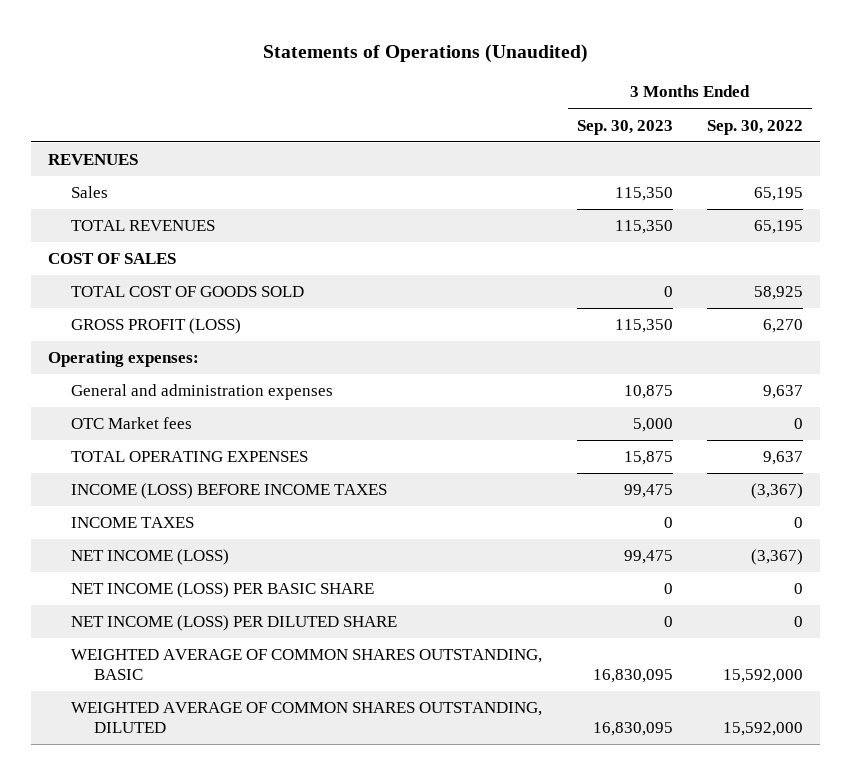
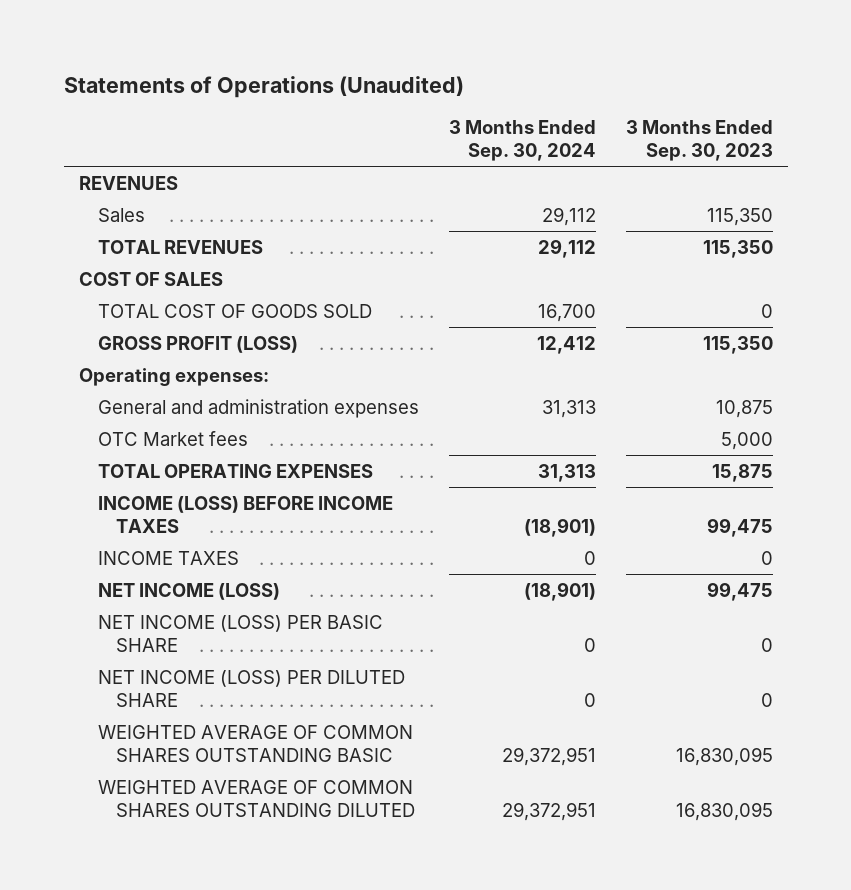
- | 3 Months Ended Sep. 30, 2023 | 3 Months Ended Sep. 30, 2022
+ | 3 Months Ended Sep. 30, 2024 | 3 Months Ended Sep. 30, 2023
- WEIGHTED AVERAGE OF COMMON SHARES OUTSTANDING, BASIC | 16,830,095 | 15,592,000
- WEIGHTED AVERAGE OF COMMON SHARES OUTSTANDING, DILUTED | 16,830,095 | 15,592,000
+ WEIGHTED AVERAGE OF COMMON SHARES OUTSTANDING BASIC | 29,372,951 | 16,830,095
+ WEIGHTED AVERAGE OF COMMON SHARES OUTSTANDING DILUTED | 29,372,951 | 16,830,095

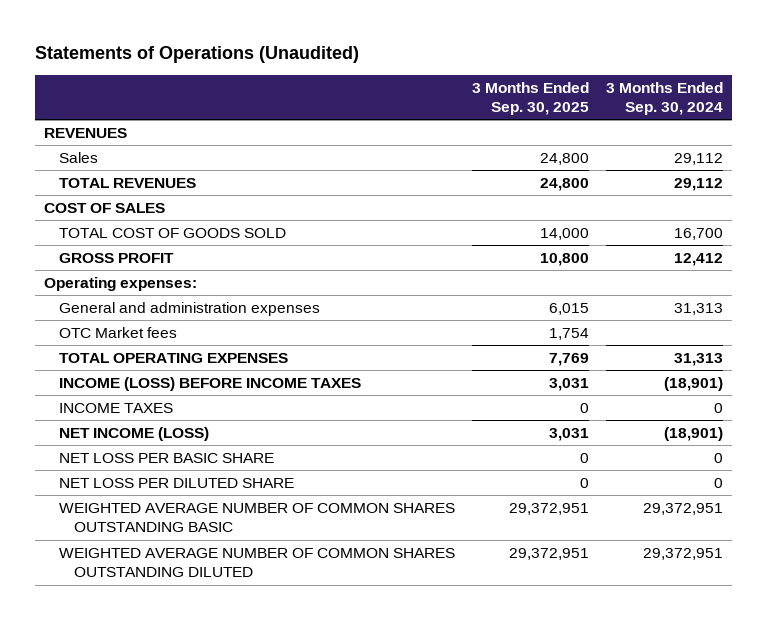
- | 3 Months Ended Sep. 30, 2024 | 3 Months Ended Sep. 30, 2023
+ | 3 Months Ended Sep. 30, 2025 | 3 Months Ended Sep. 30, 2024
- GROSS PROFIT (LOSS) | 12,412 | 115,350
+ GROSS PROFIT | 10,800 | 12,412
- NET INCOME (LOSS) PER BASIC SHARE | 0 | 0
- NET INCOME (LOSS) PER DILUTED SHARE | 0 | 0
- WEIGHTED AVERAGE OF COMMON SHARES OUTSTANDING BASIC | 29,372,951 | 16,830,095
- WEIGHTED AVERAGE OF COMMON SHARES OUTSTANDING DILUTED | 29,372,951 | 16,830,095
+ NET LOSS PER BASIC SHARE | 0 | 0
+ NET LOSS PER DILUTED SHARE | 0 | 0
+ WEIGHTED AVERAGE NUMBER OF COMMON SHARES OUTSTANDING BASIC | 29,372,951 | 29,372,951
+ WEIGHTED AVERAGE NUMBER OF COMMON SHARES OUTSTANDING DILUTED | 29,372,951 | 29,372,951

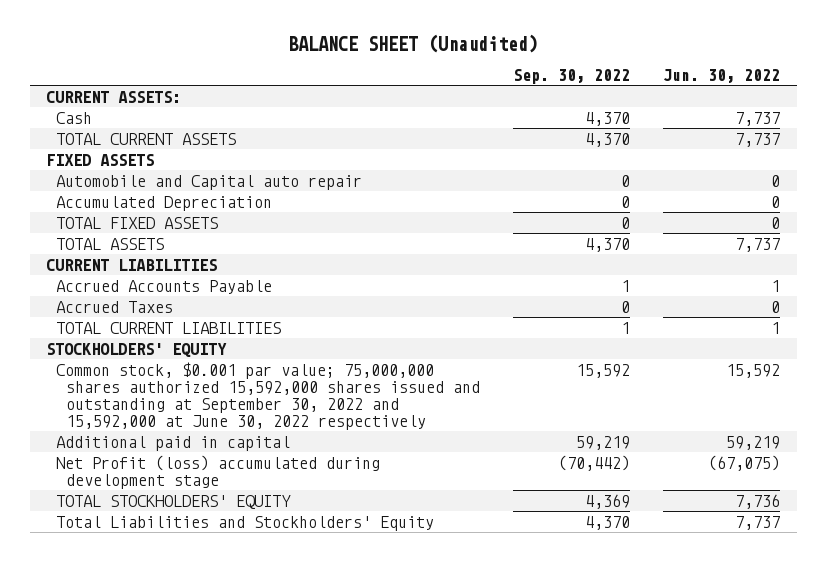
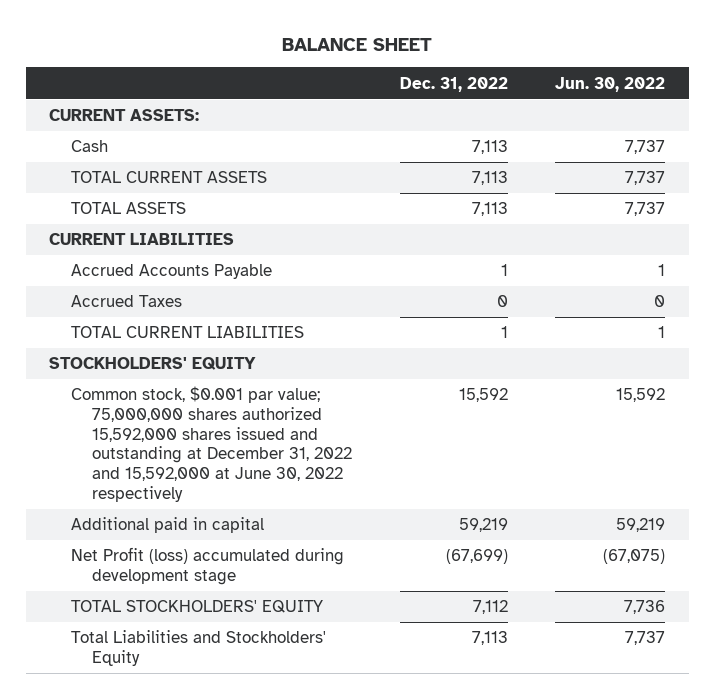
- BALANCE SHEET (Unaudited)
+ BALANCE SHEET
- | Sep. 30, 2022 | Jun. 30, 2022
+ | Dec. 31, 2022 | Jun. 30, 2022
- FIXED ASSETS
- Automobile and Capital auto repair | 0 | 0
- Accumulated Depreciation | 0 | 0
- TOTAL FIXED ASSETS | 0 | 0
- Common stock, $0.001 par value; 75,000,000 shares authorized 15,592,000 shares issued and outstanding at September 30, 2022 and 15,592,000 at June 30, 2022 respectively | 15,592 | 15,592
+ Common stock, $0.001 par value; 75,000,000 shares authorized 15,592,000 shares issued and outstanding at December 31, 2022 and 15,592,000 at June 30, 2022 respectively | 15,592 | 15,592

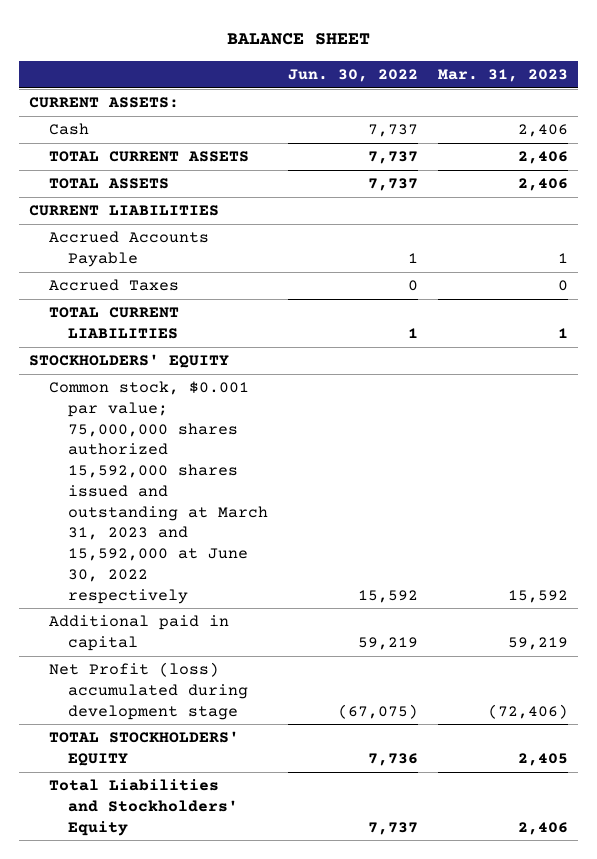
- | Dec. 31, 2022 | Jun. 30, 2022
+ | Jun. 30, 2022 | Mar. 31, 2023
- Common stock, $0.001 par value; 75,000,000 shares authorized 15,592,000 shares issued and outstanding at December 31, 2022 and 15,592,000 at June 30, 2022 respectively | 15,592 | 15,592
+ Common stock, $0.001 par value; 75,000,000 shares authorized 15,592,000 shares issued and outstanding at March 31, 2023 and 15,592,000 at June 30, 2022 respectively | 15,592 | 15,592

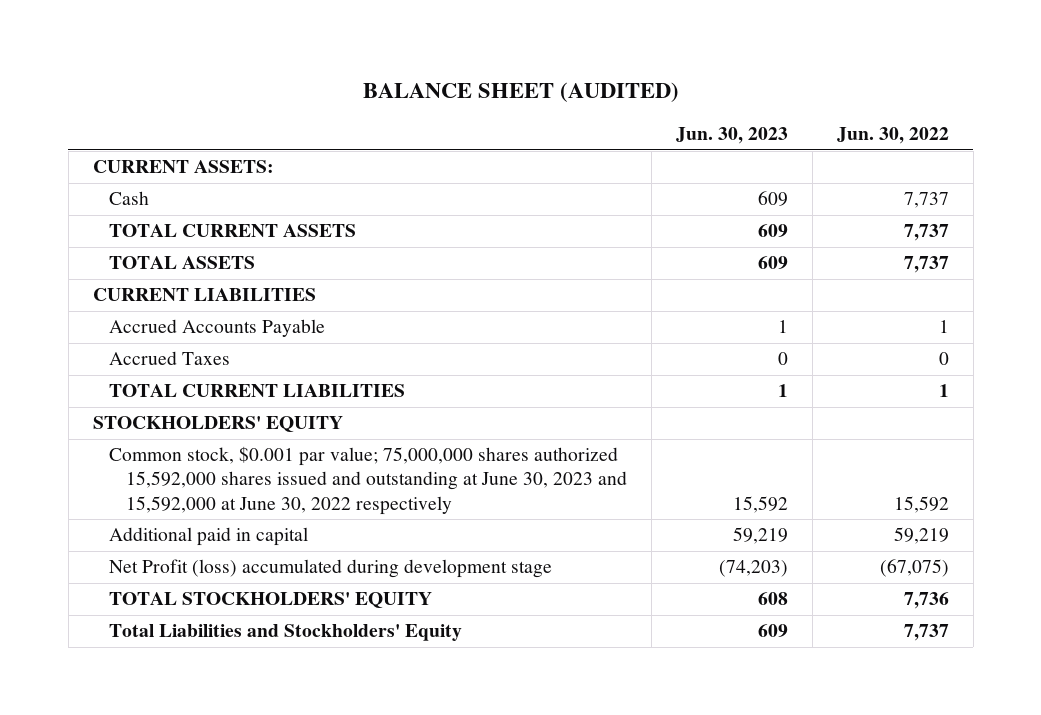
- BALANCE SHEET
+ BALANCE SHEET (AUDITED)
- | Jun. 30, 2022 | Mar. 31, 2023
+ | Jun. 30, 2023 | Jun. 30, 2022
- Common stock, $0.001 par value; 75,000,000 shares authorized 15,592,000 shares issued and outstanding at March 31, 2023 and 15,592,000 at June 30, 2022 respectively | 15,592 | 15,592
+ Common stock, $0.001 par value; 75,000,000 shares authorized 15,592,000 shares issued and outstanding at June 30, 2023 and 15,592,000 at June 30, 2022 respectively | 15,592 | 15,592

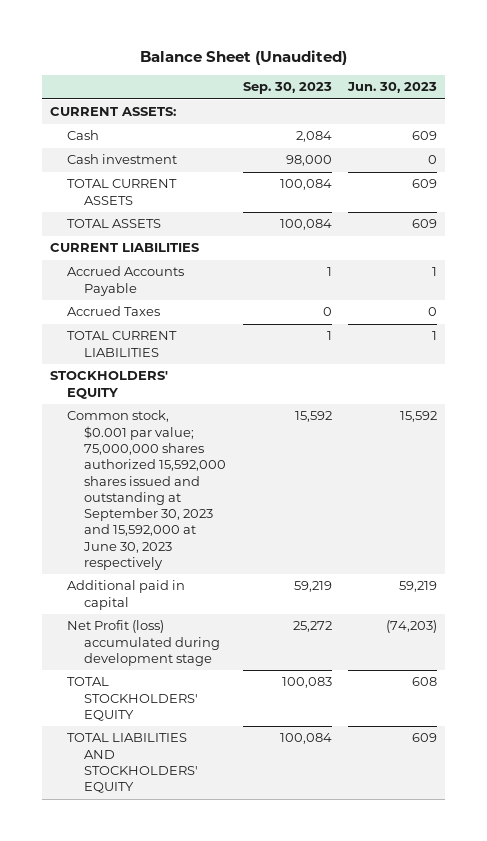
- BALANCE SHEET (AUDITED)
+ Balance Sheet (Unaudited)
- | Jun. 30, 2023 | Jun. 30, 2022
+ | Sep. 30, 2023 | Jun. 30, 2023
+ Cash investment | 98,000 | 0
- Common stock, $0.001 par value; 75,000,000 shares authorized 15,592,000 shares issued and outstanding at June 30, 2023 and 15,592,000 at June 30, 2022 respectively | 15,592 | 15,592
+ Common stock, $0.001 par value; 75,000,000 shares authorized 15,592,000 shares issued and outstanding at September 30, 2023 and 15,592,000 at June 30, 2023 respectively | 15,592 | 15,592
- Total Liabilities and Stockholders' Equity | 609 | 7,737
+ TOTAL LIABILITIES AND STOCKHOLDERS' EQUITY | 100,084 | 609

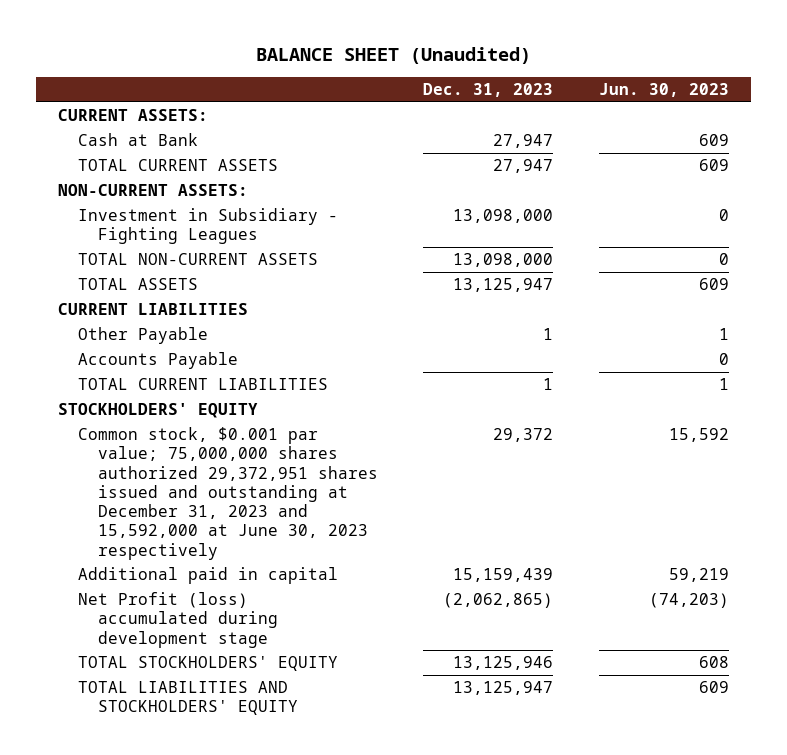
- Balance Sheet (Unaudited)
+ BALANCE SHEET (Unaudited)
- | Sep. 30, 2023 | Jun. 30, 2023
+ | Dec. 31, 2023 | Jun. 30, 2023
- Cash | 2,084 | 609
- Cash investment | 98,000 | 0
+ Cash at Bank | 27,947 | 609
+ NON-CURRENT ASSETS:
+ Investment in Subsidiary - Fighting Leagues | 13,098,000 | 0
+ TOTAL NON-CURRENT ASSETS | 13,098,000 | 0
- Accrued Accounts Payable | 1 | 1
- Accrued Taxes | 0 | 0
+ Other Payable | 1 | 1
+ Accounts Payable | | 0
- Common stock, $0.001 par value; 75,000,000 shares authorized 15,592,000 shares issued and outstanding at September 30, 2023 and 15,592,000 at June 30, 2023 respectively | 15,592 | 15,592
+ Common stock, $0.001 par value; 75,000,000 shares authorized 29,372,951 shares issued and outstanding at December 31, 2023 and 15,592,000 at June 30, 2023 respectively | 29,372 | 15,592

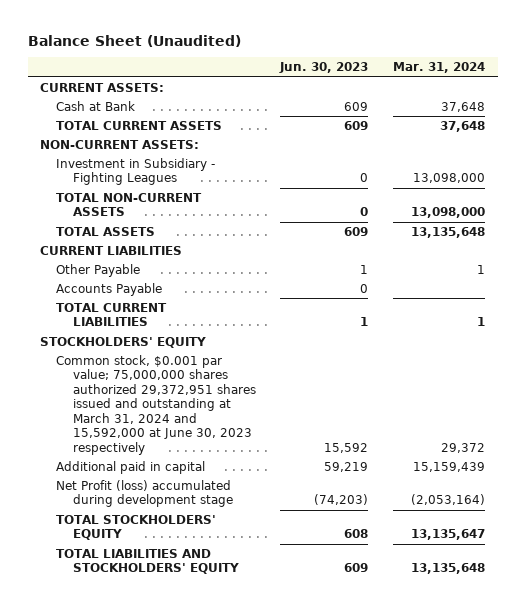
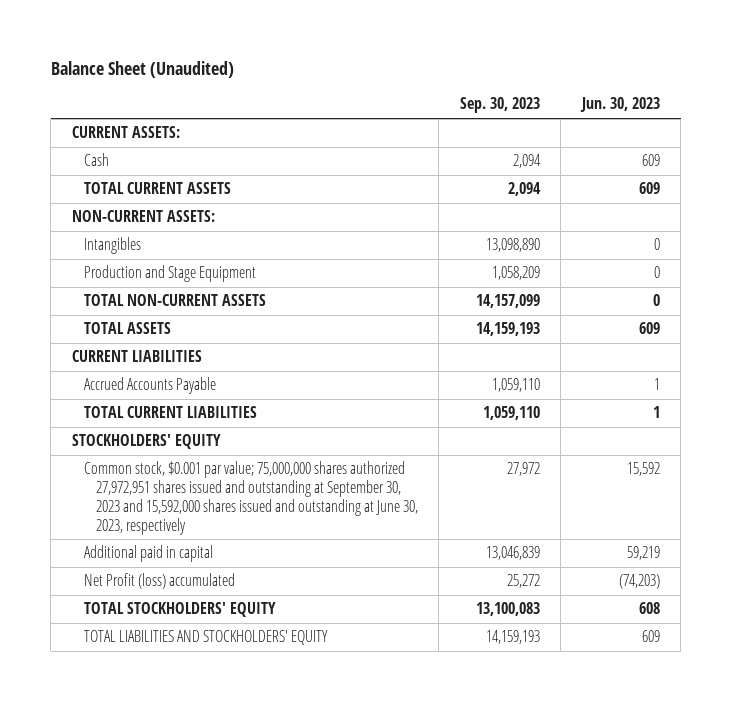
- | Jun. 30, 2023 | Mar. 31, 2024
+ | Sep. 30, 2023 | Jun. 30, 2023
- Cash at Bank | 609 | 37,648
+ Cash | 2,094 | 609
- Investment in Subsidiary - Fighting Leagues | 0 | 13,098,000
+ Intangibles | 13,098,890 | 0
+ Production and Stage Equipment | 1,058,209 | 0
- Other Payable | 1 | 1
- Accounts Payable | 0 |
+ Accrued Accounts Payable | 1,059,110 | 1
- Common stock, $0.001 par value; 75,000,000 shares authorized 29,372,951 shares issued and outstanding at March 31, 2024 and 15,592,000 at June 30, 2023 respectively | 15,592 | 29,372
+ Common stock, $0.001 par value; 75,000,000 shares authorized 27,972,951 shares issued and outstanding at September 30, 2023 and 15,592,000 shares issued and outstanding at June 30, 2023, respectively | 27,972 | 15,592
- Net Profit (loss) accumulated during development stage | (74,203) | (2,053,164)
+ Net Profit (loss) accumulated | 25,272 | (74,203)

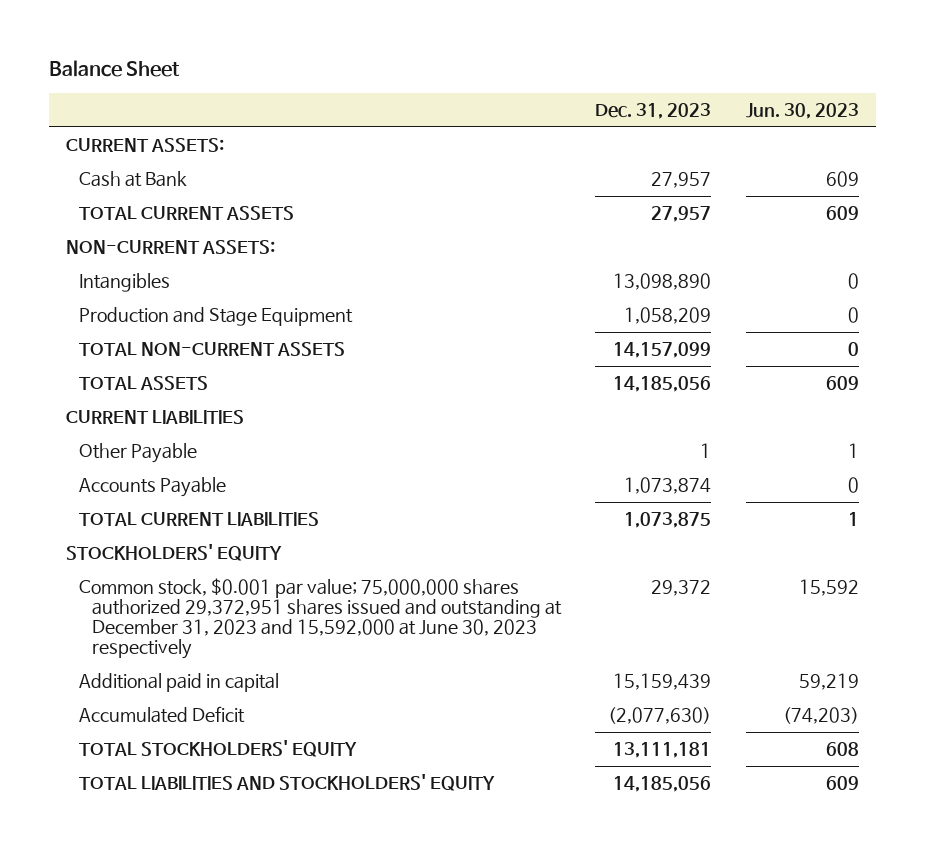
- Balance Sheet (Unaudited)
+ Balance Sheet
- | Sep. 30, 2023 | Jun. 30, 2023
+ | Dec. 31, 2023 | Jun. 30, 2023
- Cash | 2,094 | 609
+ Cash at Bank | 27,957 | 609
- Accrued Accounts Payable | 1,059,110 | 1
+ Other Payable | 1 | 1
+ Accounts Payable | 1,073,874 | 0
- Common stock, $0.001 par value; 75,000,000 shares authorized 27,972,951 shares issued and outstanding at September 30, 2023 and 15,592,000 shares issued and outstanding at June 30, 2023, respectively | 27,972 | 15,592
+ Common stock, $0.001 par value; 75,000,000 shares authorized 29,372,951 shares issued and outstanding at December 31, 2023 and 15,592,000 at June 30, 2023 respectively | 29,372 | 15,592
- Net Profit (loss) accumulated | 25,272 | (74,203)
+ Accumulated Deficit | (2,077,630) | (74,203)

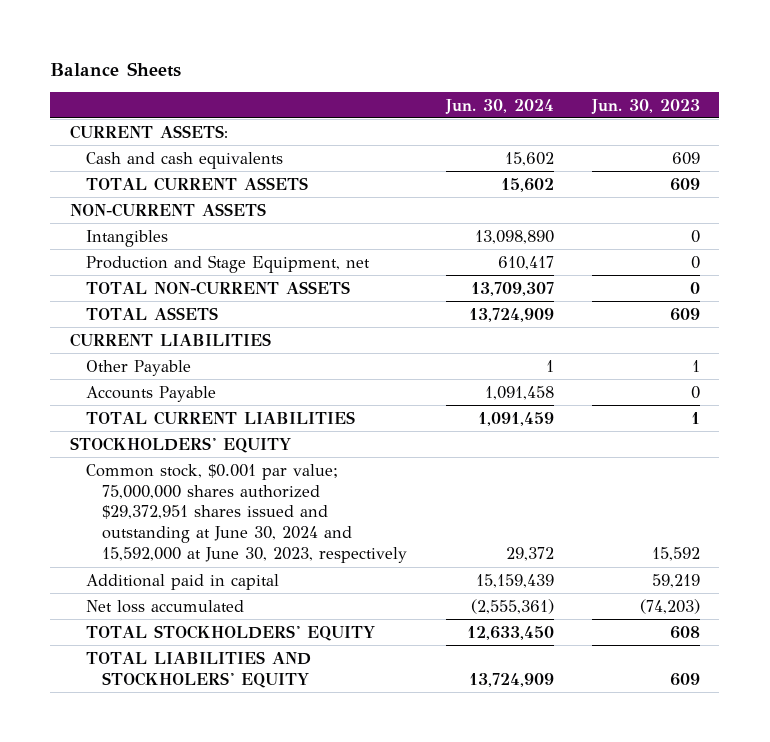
- Balance Sheet
+ Balance Sheets
- | Dec. 31, 2023 | Jun. 30, 2023
+ | Jun. 30, 2024 | Jun. 30, 2023
- Cash at Bank | 27,957 | 609
+ Cash and cash equivalents | 15,602 | 609
- NON-CURRENT ASSETS:
+ NON-CURRENT ASSETS
- Production and Stage Equipment | 1,058,209 | 0
+ Production and Stage Equipment, net | 610,417 | 0
- Common stock, $0.001 par value; 75,000,000 shares authorized 29,372,951 shares issued and outstanding at December 31, 2023 and 15,592,000 at June 30, 2023 respectively | 29,372 | 15,592
+ Common stock, $0.001 par value; 75,000,000 shares authorized $29,372,951 shares issued and outstanding at June 30, 2024 and 15,592,000 at June 30, 2023, respectively | 29,372 | 15,592
- Accumulated Deficit | (2,077,630) | (74,203)
+ Net loss accumulated | (2,555,361) | (74,203)
- TOTAL LIABILITIES AND STOCKHOLDERS' EQUITY | 14,185,056 | 609
+ TOTAL LIABILITIES AND STOCKHOLERS' EQUITY | 13,724,909 | 609

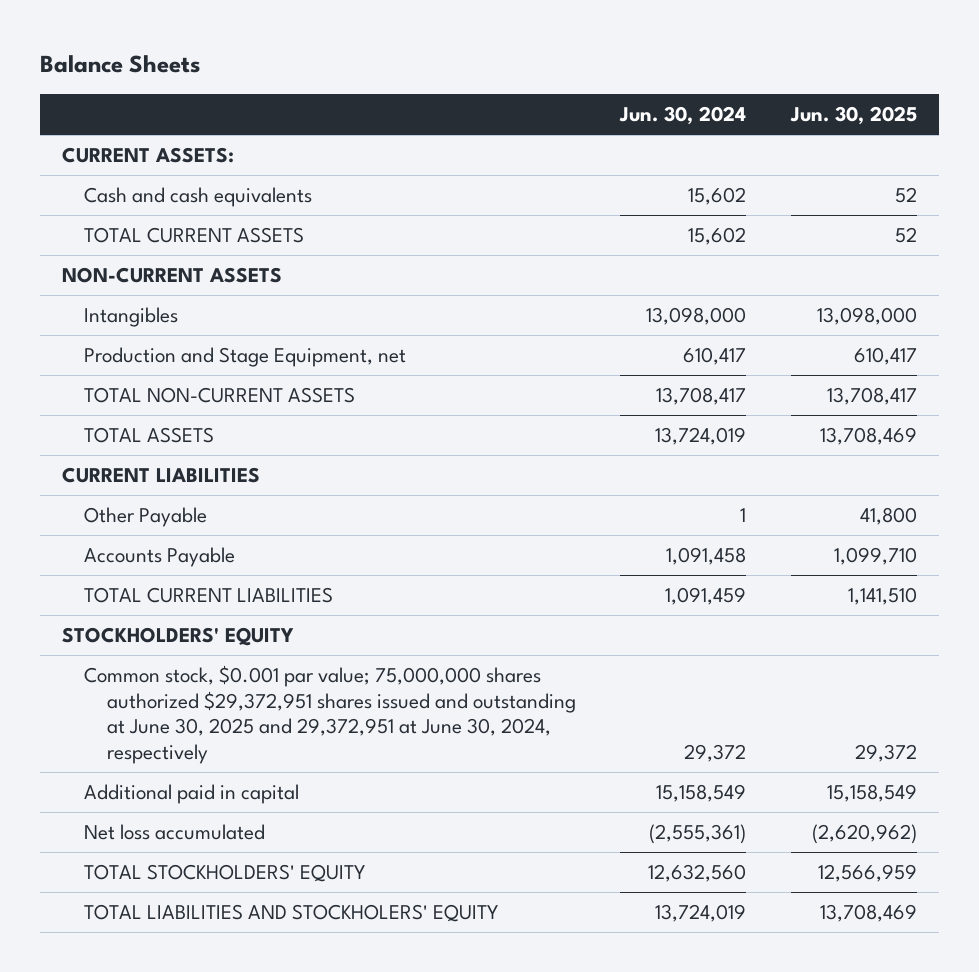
- | Jun. 30, 2024 | Jun. 30, 2023
+ | Jun. 30, 2024 | Jun. 30, 2025
- Intangibles | 13,098,890 | 0
+ Intangibles | 13,098,000 | 13,098,000
- TOTAL NON-CURRENT ASSETS | 13,709,307 | 0
- TOTAL ASSETS | 13,724,909 | 609
+ TOTAL NON-CURRENT ASSETS | 13,708,417 | 13,708,417
+ TOTAL ASSETS | 13,724,019 | 13,708,469
- Common stock, $0.001 par value; 75,000,000 shares authorized $29,372,951 shares issued and outstanding at June 30, 2024 and 15,592,000 at June 30, 2023, respectively | 29,372 | 15,592
- Additional paid in capital | 15,159,439 | 59,219
+ Common stock, $0.001 par value; 75,000,000 shares authorized $29,372,951 shares issued and outstanding at June 30, 2025 and 29,372,951 at June 30, 2024, respectively | 29,372 | 29,372
+ Additional paid in capital | 15,158,549 | 15,158,549
- TOTAL STOCKHOLDERS' EQUITY | 12,633,450 | 608
- TOTAL LIABILITIES AND STOCKHOLERS' EQUITY | 13,724,909 | 609
+ TOTAL STOCKHOLDERS' EQUITY | 12,632,560 | 12,566,959
+ TOTAL LIABILITIES AND STOCKHOLERS' EQUITY | 13,724,019 | 13,708,469

